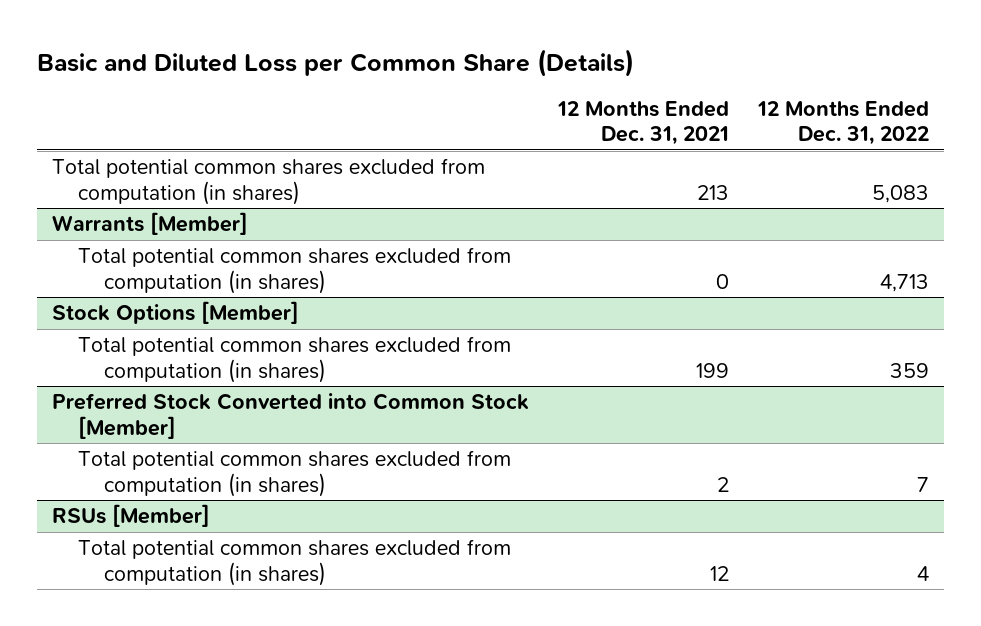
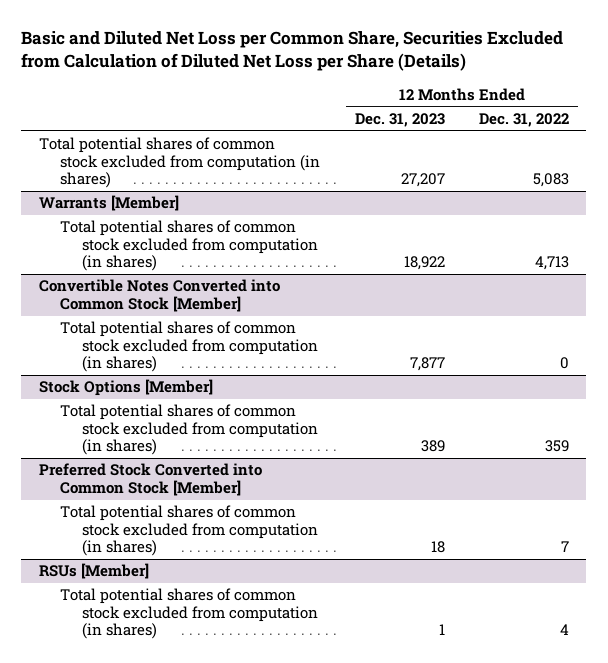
- Basic and Diluted Loss per Common Share (Details)
+ Basic and Diluted Net Loss per Common Share, Securities Excluded from Calculation of Diluted Net Loss per Share (Details)
- | 12 Months Ended Dec. 31, 2021 | 12 Months Ended Dec. 31, 2022
+ | 12 Months Ended Dec. 31, 2023 | 12 Months Ended Dec. 31, 2022
- Total potential common shares excluded from computation (in shares) | 213 | 5,083
+ Total potential shares of common stock excluded from computation (in shares) | 27,207 | 5,083
@ Warrants [Member]
- Total potential common shares excluded from computation (in shares) | 0 | 4,713
+ Total potential shares of common stock excluded from computation (in shares) | 18,922 | 4,713
+ Convertible Notes Converted into Common Stock [Member]
+ Total potential shares of common stock excluded from computation (in shares) | 7,877 | 0
@ Stock Options [Member]
- Total potential common shares excluded from computation (in shares) | 199 | 359
+ Total potential shares of common stock excluded from computation (in shares) | 389 | 359
@ Preferred Stock Converted into Common Stock [Member]
- Total potential common shares excluded from computation (in shares) | 2 | 7
+ Total potential shares of common stock excluded from computation (in shares) | 18 | 7
@ RSUs [Member]
- Total potential common shares excluded from computation (in shares) | 12 | 4
+ Total potential shares of common stock excluded from computation (in shares) | 1 | 4

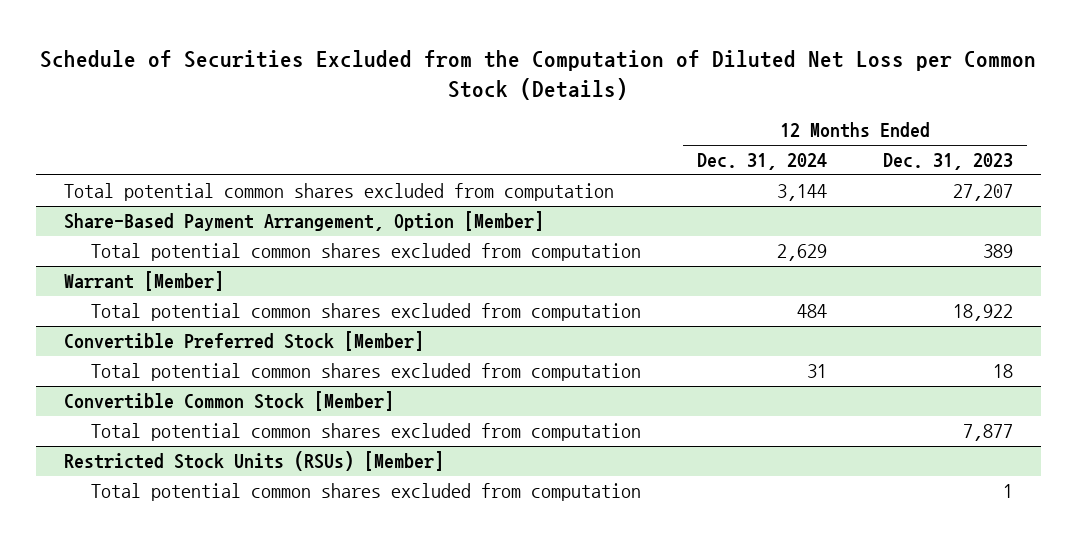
- Basic and Diluted Net Loss per Common Share, Securities Excluded from Calculation of Diluted Net Loss per Share (Details)
+ Schedule of Securities Excluded from the Computation of Diluted Net Loss per Common Stock (Details)
- | 12 Months Ended Dec. 31, 2023 | 12 Months Ended Dec. 31, 2022
+ | 12 Months Ended Dec. 31, 2024 | 12 Months Ended Dec. 31, 2023
- Total potential shares of common stock excluded from computation (in shares) | 27,207 | 5,083
- Warrants [Member]
- Total potential shares of common stock excluded from computation (in shares) | 18,922 | 4,713
- Convertible Notes Converted into Common Stock [Member]
- Total potential shares of common stock excluded from computation (in shares) | 7,877 | 0
- Stock Options [Member]
- Total potential shares of common stock excluded from computation (in shares) | 389 | 359
- Preferred Stock Converted into Common Stock [Member]
- Total potential shares of common stock excluded from computation (in shares) | 18 | 7
- RSUs [Member]
- Total potential shares of common stock excluded from computation (in shares) | 1 | 4
+ Total potential common shares excluded from computation | 3,144 | 27,207
+ Share-Based Payment Arrangement, Option [Member]
+ Total potential common shares excluded from computation | 2,629 | 389
+ Warrant [Member]
+ Total potential common shares excluded from computation | 484 | 18,922
+ Convertible Preferred Stock [Member]
+ Total potential common shares excluded from computation | 31 | 18
+ Convertible Common Stock [Member]
+ Total potential common shares excluded from computation | | 7,877
+ Restricted Stock Units (RSUs) [Member]
+ Total potential common shares excluded from computation | | 1

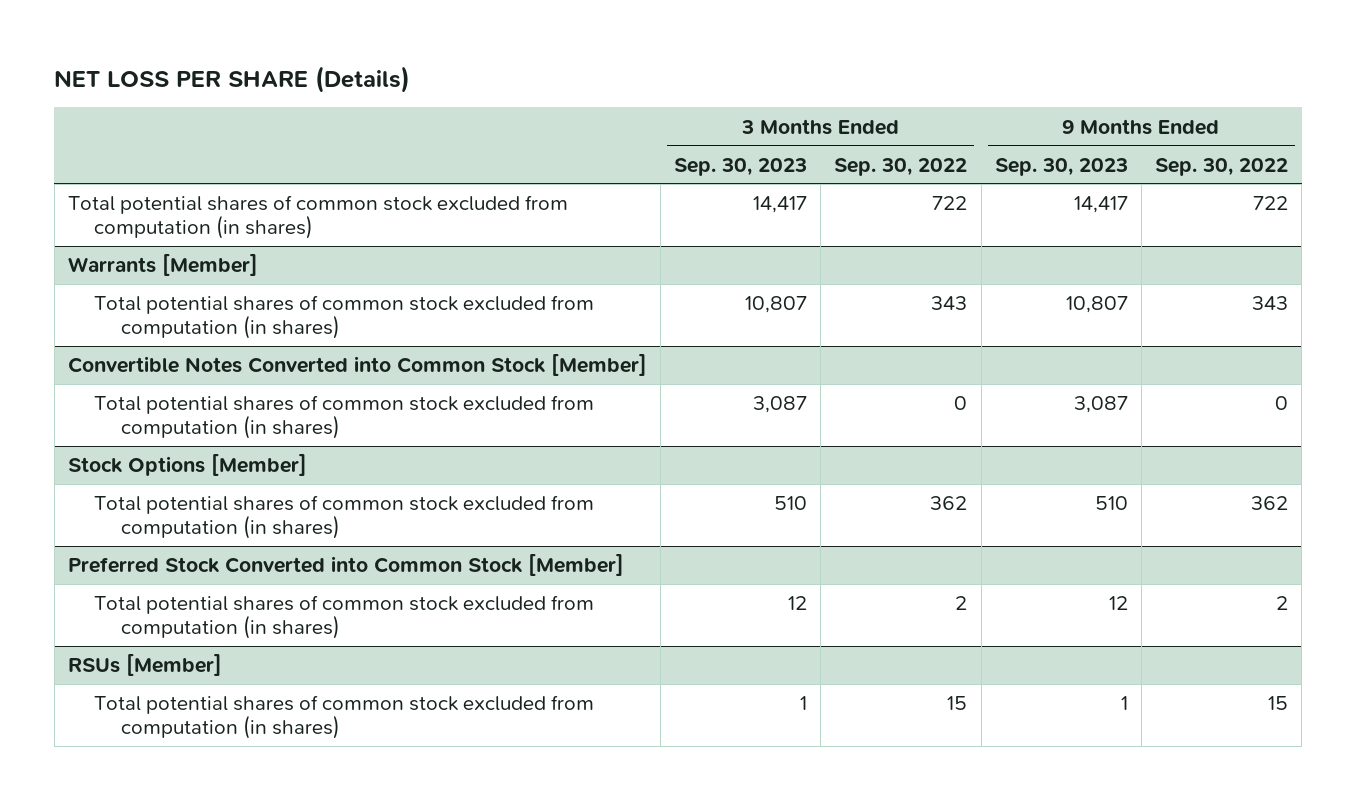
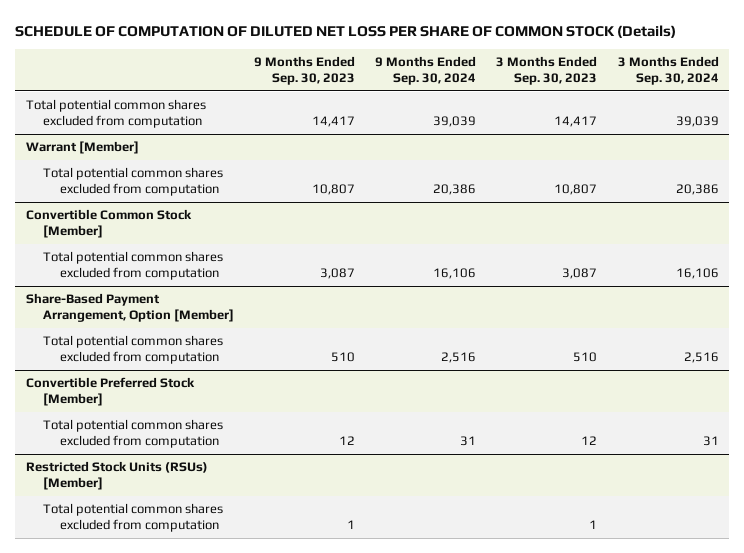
- NET LOSS PER SHARE (Details)
+ SCHEDULE OF COMPUTATION OF DILUTED NET LOSS PER SHARE OF COMMON STOCK (Details)
- | 3 Months Ended Sep. 30, 2023 | 3 Months Ended Sep. 30, 2022 | 9 Months Ended Sep. 30, 2023 | 9 Months Ended Sep. 30, 2022
+ | 9 Months Ended Sep. 30, 2023 | 9 Months Ended Sep. 30, 2024 | 3 Months Ended Sep. 30, 2023 | 3 Months Ended Sep. 30, 2024
- Total potential shares of common stock excluded from computation (in shares) | 14,417 | 722 | 14,417 | 722
- Warrants [Member]
- Total potential shares of common stock excluded from computation (in shares) | 10,807 | 343 | 10,807 | 343
- Convertible Notes Converted into Common Stock [Member]
- Total potential shares of common stock excluded from computation (in shares) | 3,087 | 0 | 3,087 | 0
- Stock Options [Member]
- Total potential shares of common stock excluded from computation (in shares) | 510 | 362 | 510 | 362
- Preferred Stock Converted into Common Stock [Member]
- Total potential shares of common stock excluded from computation (in shares) | 12 | 2 | 12 | 2
- RSUs [Member]
- Total potential shares of common stock excluded from computation (in shares) | 1 | 15 | 1 | 15
+ Total potential common shares excluded from computation | 14,417 | 39,039 | 14,417 | 39,039
+ Warrant [Member]
+ Total potential common shares excluded from computation | 10,807 | 20,386 | 10,807 | 20,386
+ Convertible Common Stock [Member]
+ Total potential common shares excluded from computation | 3,087 | 16,106 | 3,087 | 16,106
+ Share-Based Payment Arrangement, Option [Member]
+ Total potential common shares excluded from computation | 510 | 2,516 | 510 | 2,516
+ Convertible Preferred Stock [Member]
+ Total potential common shares excluded from computation | 12 | 31 | 12 | 31
+ Restricted Stock Units (RSUs) [Member]
+ Total potential common shares excluded from computation | 1 | | 1 |

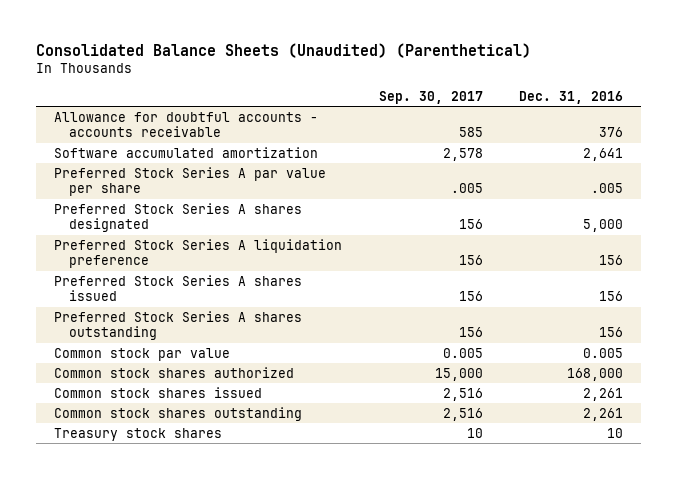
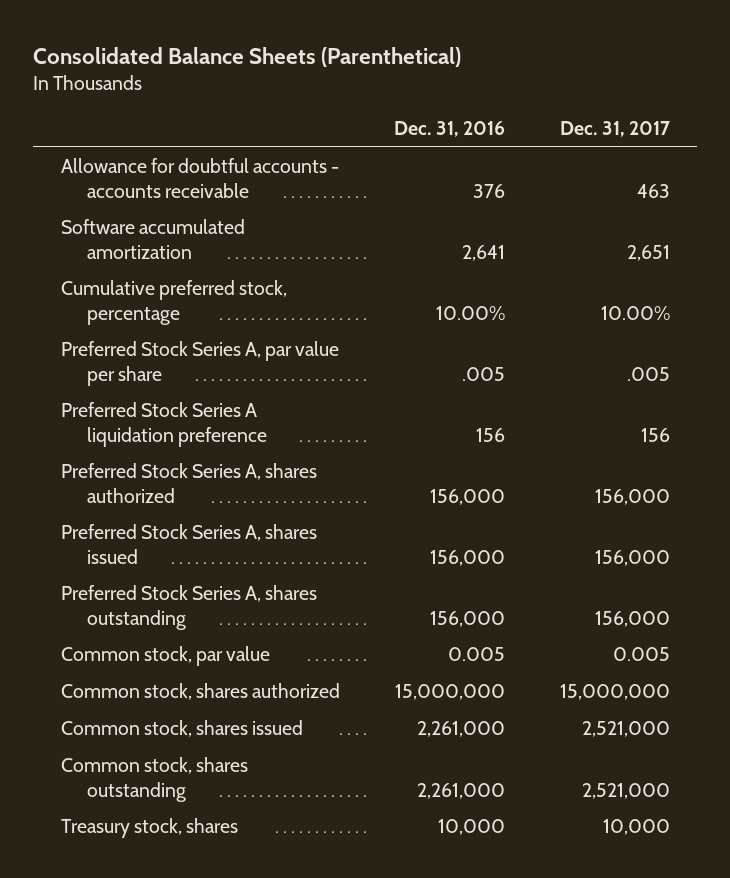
- Consolidated Balance Sheets (Unaudited) (Parenthetical)
+ Consolidated Balance Sheets (Parenthetical)
- | Sep. 30, 2017 | Dec. 31, 2016
+ | Dec. 31, 2016 | Dec. 31, 2017
- Preferred Stock Series A par value per share | .005 | .005
- Preferred Stock Series A shares designated | 156 | 5,000
+ Cumulative preferred stock, percentage | 10.00% | 10.00%
+ Preferred Stock Series A, par value per share | .005 | .005
- Preferred Stock Series A shares issued | 156 | 156
- Preferred Stock Series A shares outstanding | 156 | 156
- Common stock par value | 0.005 | 0.005
- Common stock shares authorized | 15,000 | 168,000
- Common stock shares issued | 2,516 | 2,261
- Common stock shares outstanding | 2,516 | 2,261
- Treasury stock shares | 10 | 10
+ Preferred Stock Series A, shares authorized | 156,000 | 156,000
+ Preferred Stock Series A, shares issued | 156,000 | 156,000
+ Preferred Stock Series A, shares outstanding | 156,000 | 156,000
+ Common stock, par value | 0.005 | 0.005
+ Common stock, shares authorized | 15,000,000 | 15,000,000
+ Common stock, shares issued | 2,261,000 | 2,521,000
+ Common stock, shares outstanding | 2,261,000 | 2,521,000
+ Treasury stock, shares | 10,000 | 10,000

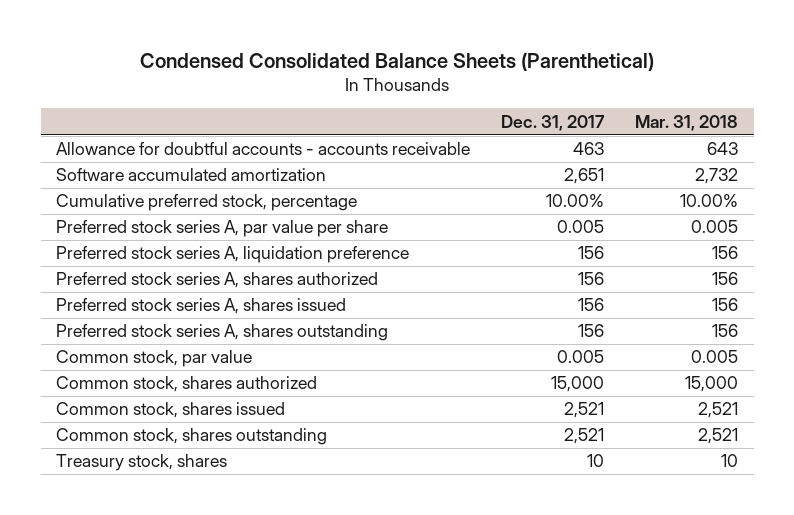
- Consolidated Balance Sheets (Parenthetical)
+ Condensed Consolidated Balance Sheets (Parenthetical)
- | Dec. 31, 2016 | Dec. 31, 2017
+ | Dec. 31, 2017 | Mar. 31, 2018
- Preferred Stock Series A, par value per share | .005 | .005
- Preferred Stock Series A liquidation preference | 156 | 156
- Preferred Stock Series A, shares authorized | 156,000 | 156,000
- Preferred Stock Series A, shares issued | 156,000 | 156,000
- Preferred Stock Series A, shares outstanding | 156,000 | 156,000
+ Preferred stock series A, par value per share | 0.005 | 0.005
+ Preferred stock series A, liquidation preference | 156 | 156
+ Preferred stock series A, shares authorized | 156 | 156
+ Preferred stock series A, shares issued | 156 | 156
+ Preferred stock series A, shares outstanding | 156 | 156
- Common stock, shares authorized | 15,000,000 | 15,000,000
- Common stock, shares issued | 2,261,000 | 2,521,000
- Common stock, shares outstanding | 2,261,000 | 2,521,000
- Treasury stock, shares | 10,000 | 10,000
+ Common stock, shares authorized | 15,000 | 15,000
+ Common stock, shares issued | 2,521 | 2,521
+ Common stock, shares outstanding | 2,521 | 2,521
+ Treasury stock, shares | 10 | 10

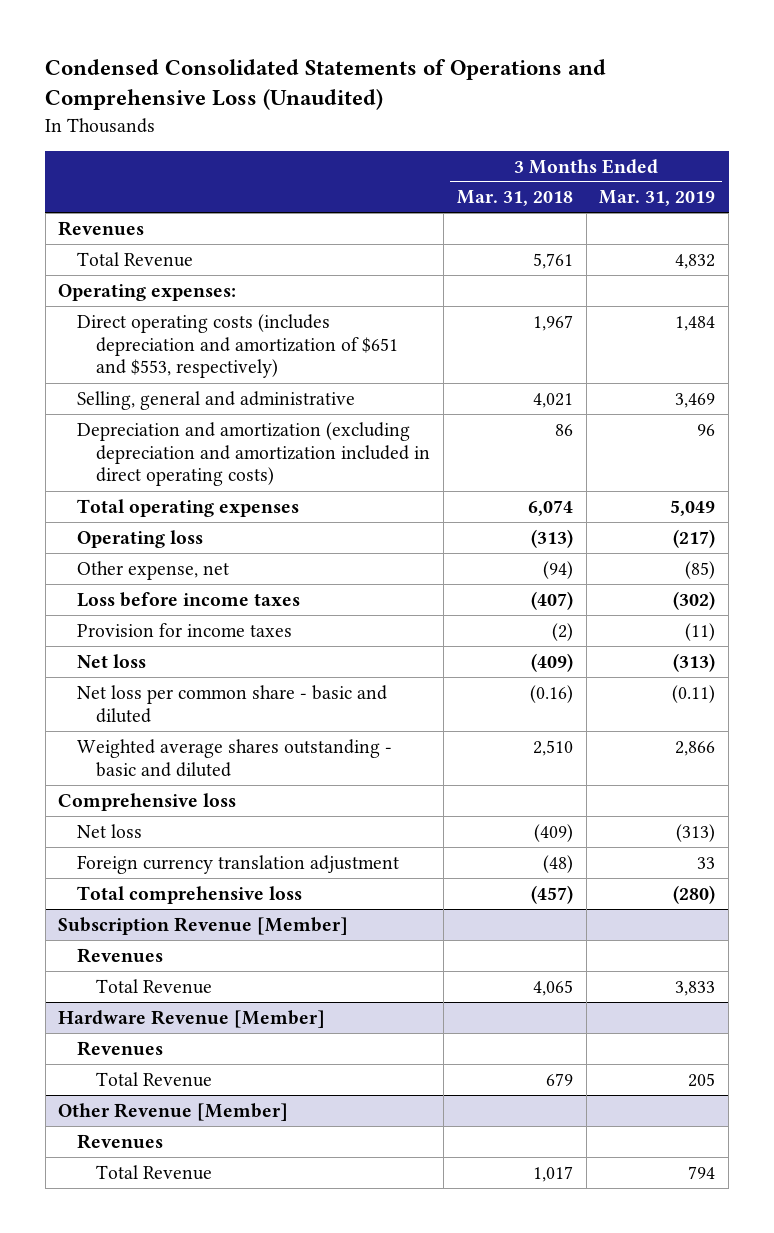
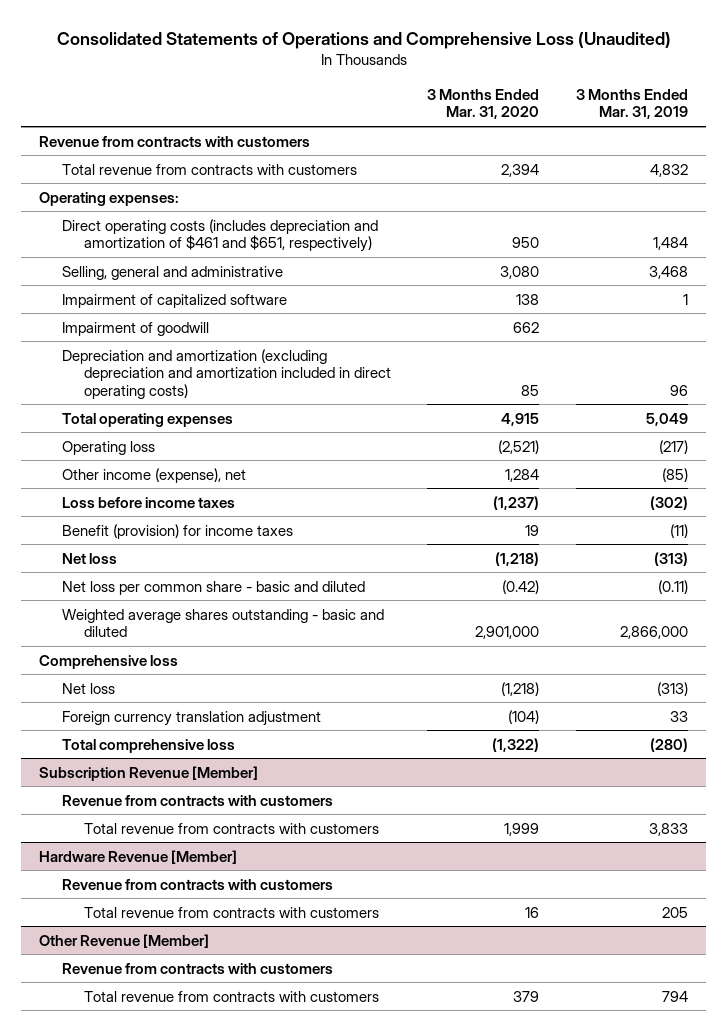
- Condensed Consolidated Statements of Operations and Comprehensive Loss (Unaudited)
+ Consolidated Statements of Operations and Comprehensive Loss (Unaudited)
- | 3 Months Ended Mar. 31, 2018 | 3 Months Ended Mar. 31, 2019
+ | 3 Months Ended Mar. 31, 2020 | 3 Months Ended Mar. 31, 2019
- Revenues
- Total Revenue | 5,761 | 4,832
+ Revenue from contracts with customers
+ Total revenue from contracts with customers | 2,394 | 4,832
- Direct operating costs (includes depreciation and amortization of $651 and $553, respectively) | 1,967 | 1,484
- Selling, general and administrative | 4,021 | 3,469
+ Direct operating costs (includes depreciation and amortization of $461 and $651, respectively) | 950 | 1,484
+ Selling, general and administrative | 3,080 | 3,468
+ Impairment of capitalized software | 138 | 1
+ Impairment of goodwill | 662 |
- Other expense, net | (94) | (85)
+ Other income (expense), net | 1,284 | (85)
- Provision for income taxes | (2) | (11)
+ Benefit (provision) for income taxes | 19 | (11)
- Weighted average shares outstanding - basic and diluted | 2,510 | 2,866
+ Weighted average shares outstanding - basic and diluted | 2,901,000 | 2,866,000
@ Subscription Revenue [Member]
- Revenues
- Total Revenue | 4,065 | 3,833
+ Revenue from contracts with customers
+ Total revenue from contracts with customers | 1,999 | 3,833
@ Hardware Revenue [Member]
- Revenues
- Total Revenue | 679 | 205
+ Revenue from contracts with customers
+ Total revenue from contracts with customers | 16 | 205
@ Other Revenue [Member]
- Revenues
- Total Revenue | 1,017 | 794
+ Revenue from contracts with customers
+ Total revenue from contracts with customers | 379 | 794

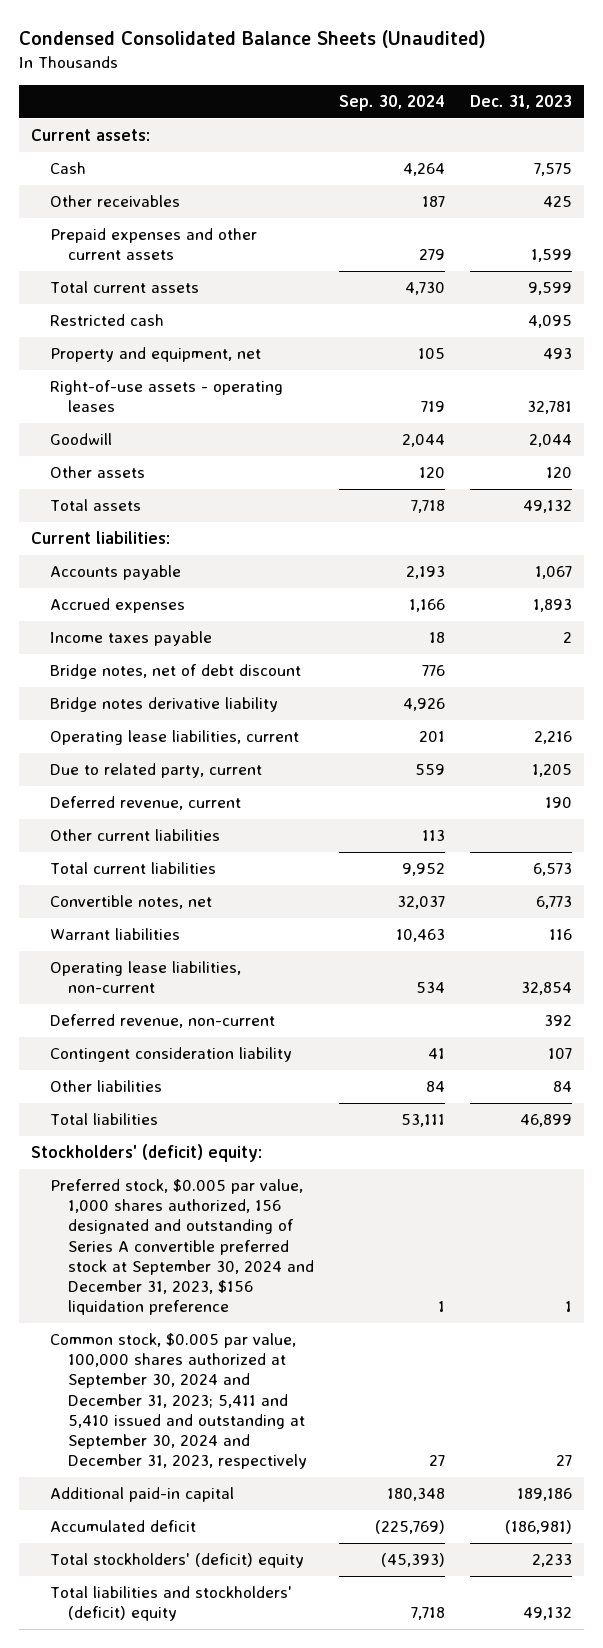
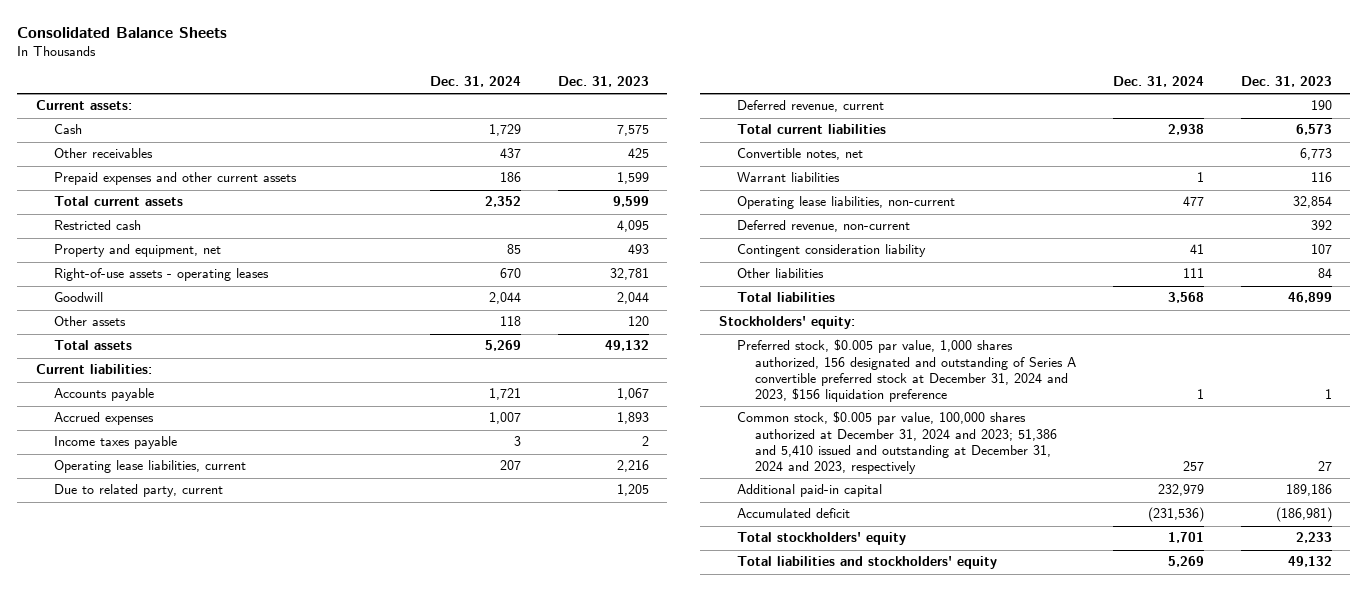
- Condensed Consolidated Balance Sheets (Unaudited)
+ Consolidated Balance Sheets
- | Sep. 30, 2024 | Dec. 31, 2023
+ | Dec. 31, 2024 | Dec. 31, 2023
- Bridge notes, net of debt discount | 776 |
- Bridge notes derivative liability | 4,926 |
- Other current liabilities | 113 |
- Stockholders' (deficit) equity:
- Preferred stock, $0.005 par value, 1,000 shares authorized, 156 designated and outstanding of Series A convertible preferred stock at September 30, 2024 and December 31, 2023, $156 liquidation preference | 1 | 1
- Common stock, $0.005 par value, 100,000 shares authorized at September 30, 2024 and December 31, 2023; 5,411 and 5,410 issued and outstanding at September 30, 2024 and December 31, 2023, respectively | 27 | 27
+ Stockholders' equity:
+ Preferred stock, $0.005 par value, 1,000 shares authorized, 156 designated and outstanding of Series A convertible preferred stock at December 31, 2024 and 2023, $156 liquidation preference | 1 | 1
+ Common stock, $0.005 par value, 100,000 shares authorized at December 31, 2024 and 2023; 51,386 and 5,410 issued and outstanding at December 31, 2024 and 2023, respectively | 257 | 27
- Total stockholders' (deficit) equity | (45,393) | 2,233
- Total liabilities and stockholders' (deficit) equity | 7,718 | 49,132
+ Total stockholders' equity | 1,701 | 2,233
+ Total liabilities and stockholders' equity | 5,269 | 49,132

